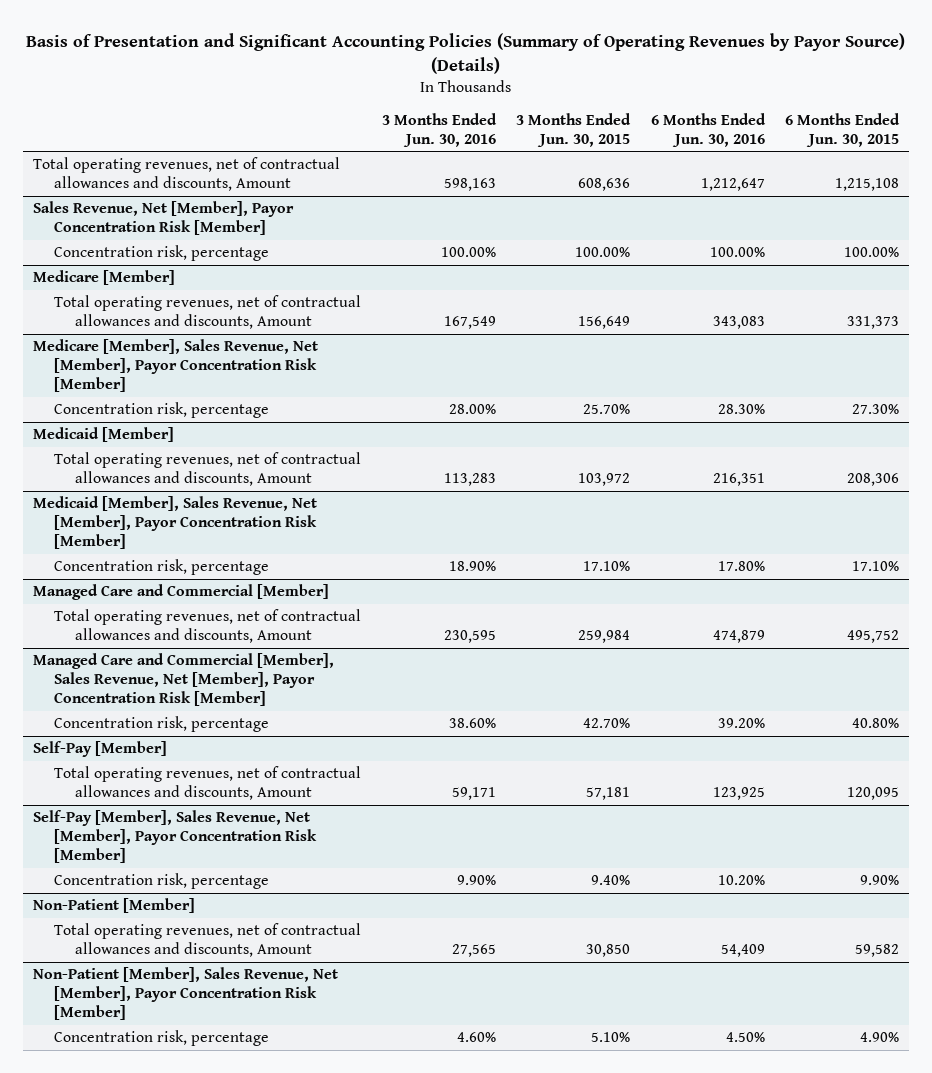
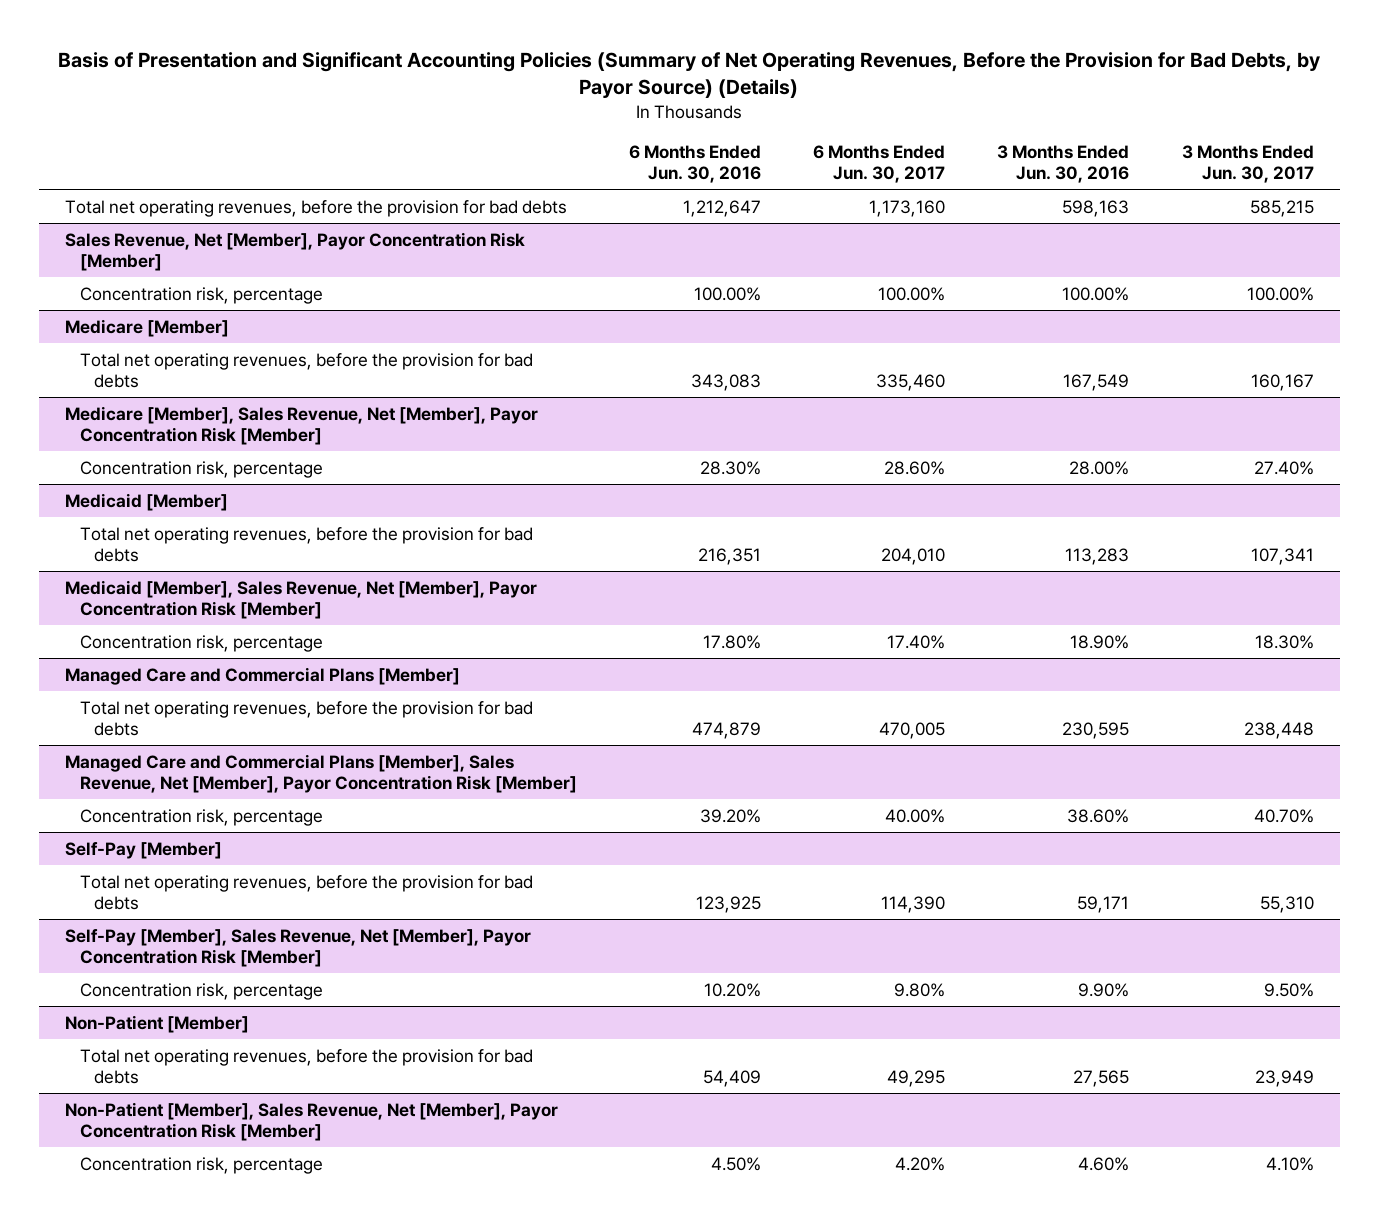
- Basis of Presentation and Significant Accounting Policies (Summary of Operating Revenues by Payor Source) (Details)
+ Basis of Presentation and Significant Accounting Policies (Summary of Net Operating Revenues, Before the Provision for Bad Debts, by Payor Source) (Details)
- | 3 Months Ended Jun. 30, 2016 | 3 Months Ended Jun. 30, 2015 | 6 Months Ended Jun. 30, 2016 | 6 Months Ended Jun. 30, 2015
+ | 6 Months Ended Jun. 30, 2016 | 6 Months Ended Jun. 30, 2017 | 3 Months Ended Jun. 30, 2016 | 3 Months Ended Jun. 30, 2017
- Total operating revenues, net of contractual allowances and discounts, Amount | 598,163 | 608,636 | 1,212,647 | 1,215,108
+ Total net operating revenues, before the provision for bad debts | 1,212,647 | 1,173,160 | 598,163 | 585,215
@ Medicare [Member]
- Total operating revenues, net of contractual allowances and discounts, Amount | 167,549 | 156,649 | 343,083 | 331,373
+ Total net operating revenues, before the provision for bad debts | 343,083 | 335,460 | 167,549 | 160,167
@ Medicaid [Member]
- Total operating revenues, net of contractual allowances and discounts, Amount | 113,283 | 103,972 | 216,351 | 208,306
+ Total net operating revenues, before the provision for bad debts | 216,351 | 204,010 | 113,283 | 107,341
- Managed Care and Commercial [Member]
- Total operating revenues, net of contractual allowances and discounts, Amount | 230,595 | 259,984 | 474,879 | 495,752
- Managed Care and Commercial [Member], Sales Revenue, Net [Member], Payor Concentration Risk [Member]
+ Managed Care and Commercial Plans [Member]
+ Total net operating revenues, before the provision for bad debts | 474,879 | 470,005 | 230,595 | 238,448
+ Managed Care and Commercial Plans [Member], Sales Revenue, Net [Member], Payor Concentration Risk [Member]
@ Self-Pay [Member]
- Total operating revenues, net of contractual allowances and discounts, Amount | 59,171 | 57,181 | 123,925 | 120,095
+ Total net operating revenues, before the provision for bad debts | 123,925 | 114,390 | 59,171 | 55,310
@ Non-Patient [Member]
- Total operating revenues, net of contractual allowances and discounts, Amount | 27,565 | 30,850 | 54,409 | 59,582
+ Total net operating revenues, before the provision for bad debts | 54,409 | 49,295 | 27,565 | 23,949

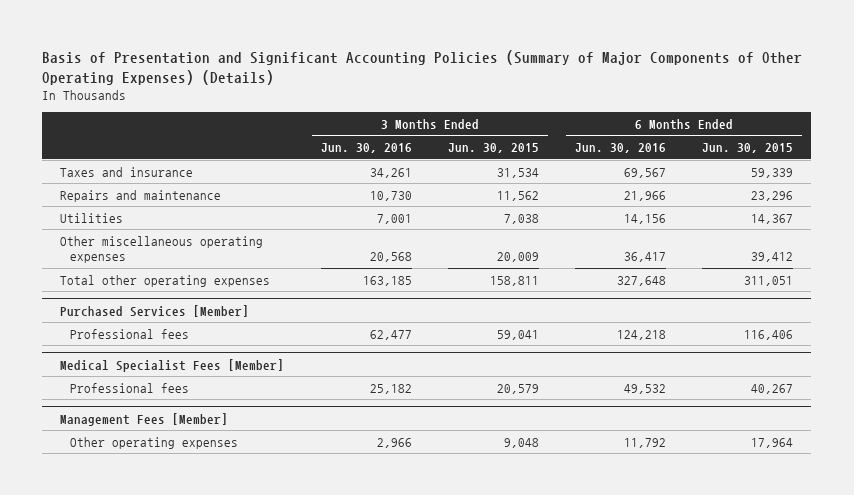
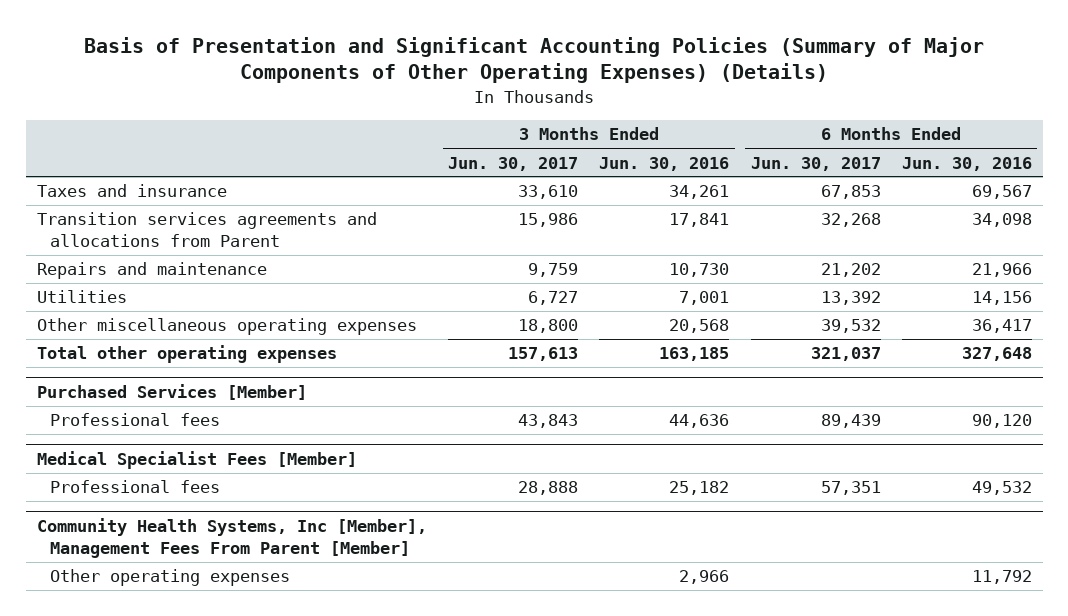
- | 3 Months Ended Jun. 30, 2016 | 3 Months Ended Jun. 30, 2015 | 6 Months Ended Jun. 30, 2016 | 6 Months Ended Jun. 30, 2015
+ | 3 Months Ended Jun. 30, 2017 | 3 Months Ended Jun. 30, 2016 | 6 Months Ended Jun. 30, 2017 | 6 Months Ended Jun. 30, 2016
+ Transition services agreements and allocations from Parent | 15,986 | 17,841 | 32,268 | 34,098
@ Purchased Services [Member]
- Professional fees | 62,477 | 59,041 | 124,218 | 116,406
+ Professional fees | 43,843 | 44,636 | 89,439 | 90,120
- Management Fees [Member]
+ Community Health Systems, Inc [Member], Management Fees From Parent [Member]

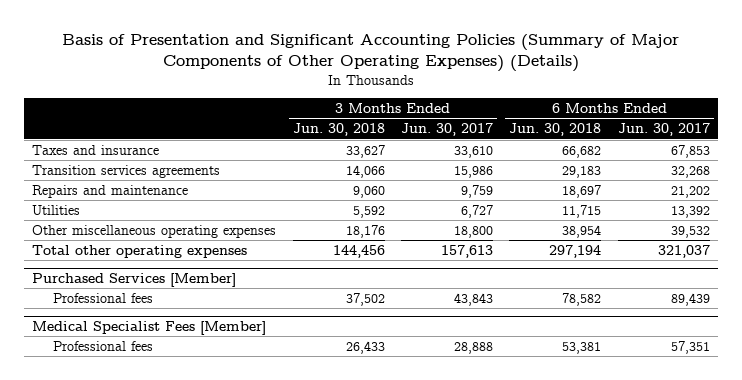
- | 3 Months Ended Jun. 30, 2017 | 3 Months Ended Jun. 30, 2016 | 6 Months Ended Jun. 30, 2017 | 6 Months Ended Jun. 30, 2016
+ | 3 Months Ended Jun. 30, 2018 | 3 Months Ended Jun. 30, 2017 | 6 Months Ended Jun. 30, 2018 | 6 Months Ended Jun. 30, 2017
- Transition services agreements and allocations from Parent | 15,986 | 17,841 | 32,268 | 34,098
+ Transition services agreements | 14,066 | 15,986 | 29,183 | 32,268
- Community Health Systems, Inc [Member], Management Fees From Parent [Member]
- Other operating expenses | | 2,966 | | 11,792

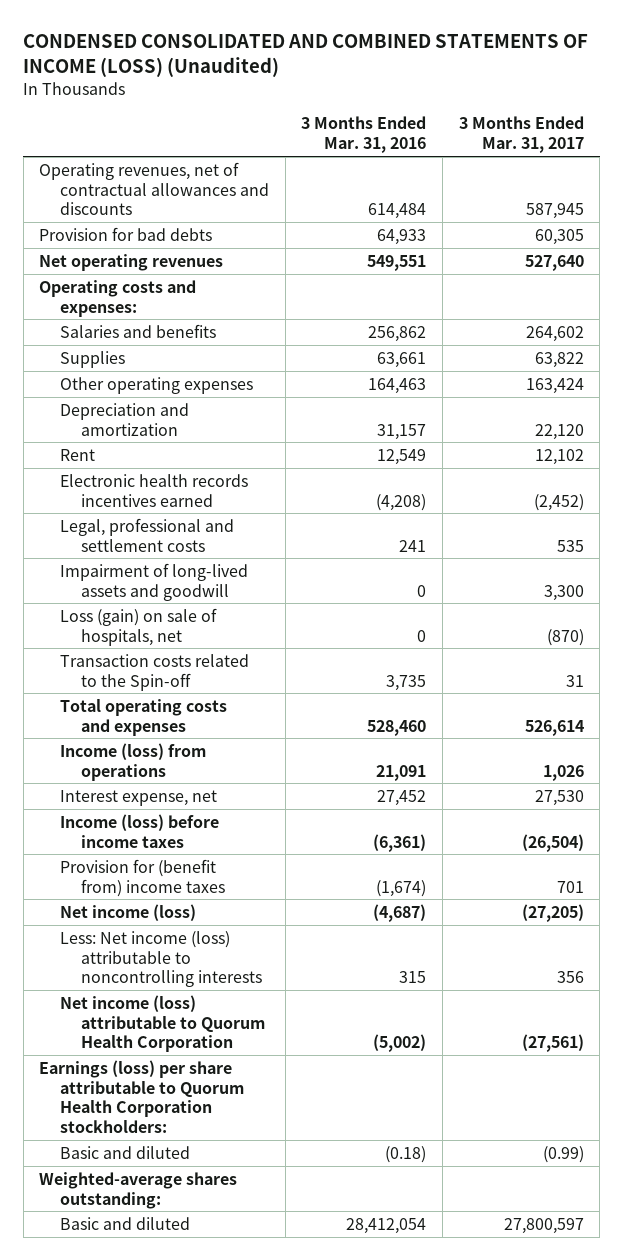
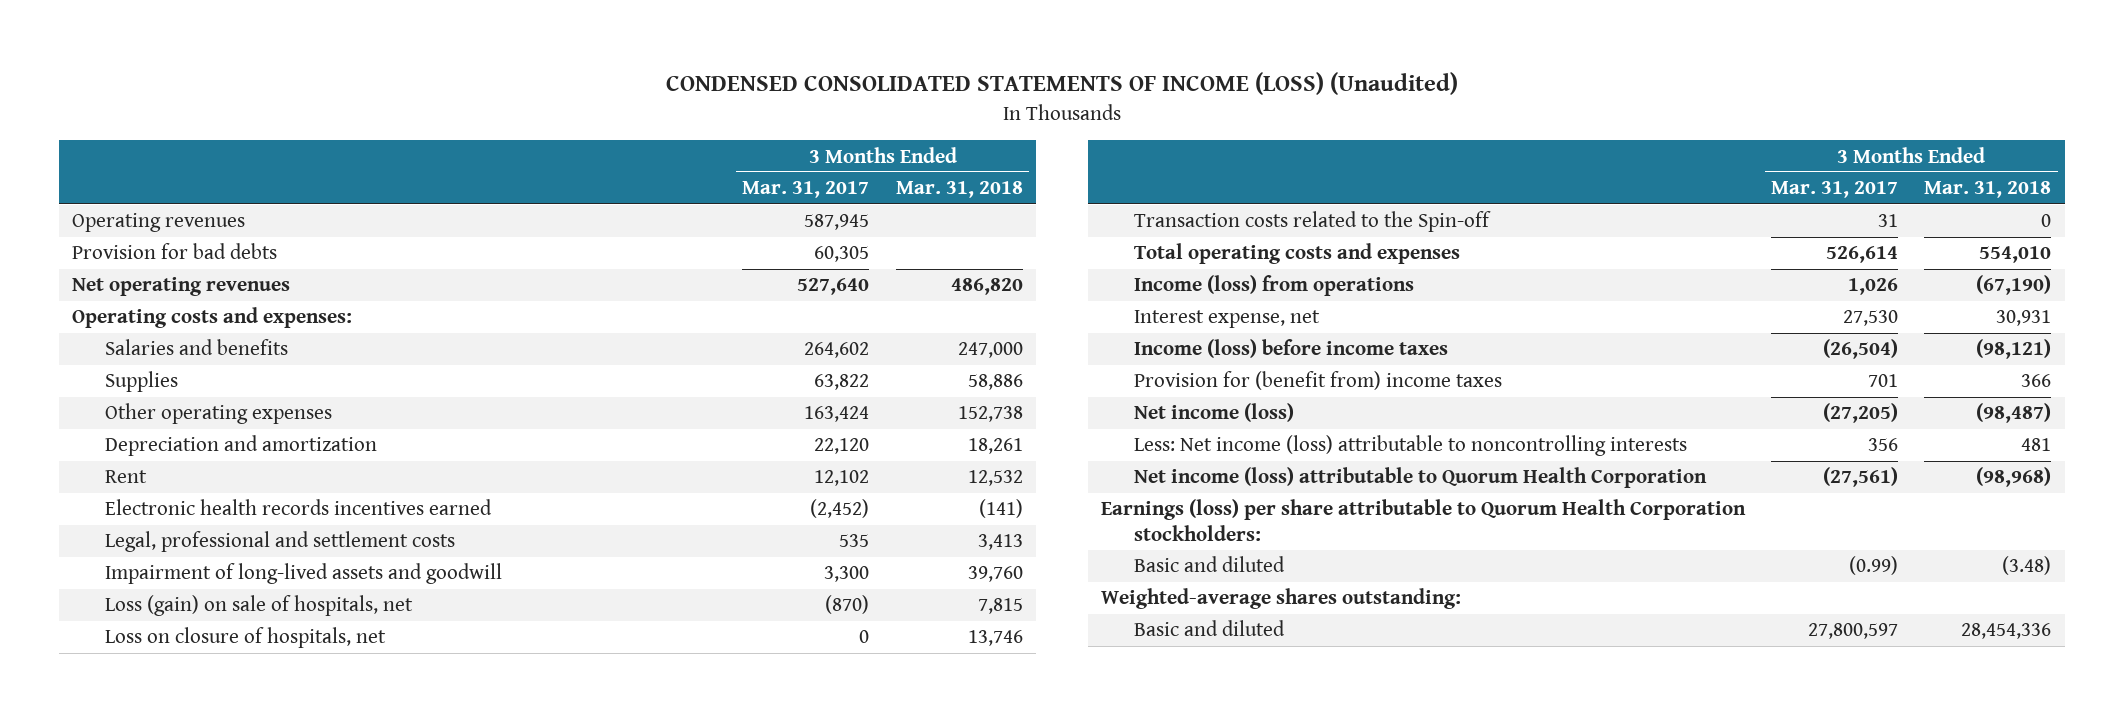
- CONDENSED CONSOLIDATED AND COMBINED STATEMENTS OF INCOME (LOSS) (Unaudited)
+ CONDENSED CONSOLIDATED STATEMENTS OF INCOME (LOSS) (Unaudited)
- | 3 Months Ended Mar. 31, 2016 | 3 Months Ended Mar. 31, 2017
+ | 3 Months Ended Mar. 31, 2017 | 3 Months Ended Mar. 31, 2018
- Operating revenues, net of contractual allowances and discounts | 614,484 | 587,945
+ Operating revenues | 587,945 |
+ Loss on closure of hospitals, net | 0 | 13,746

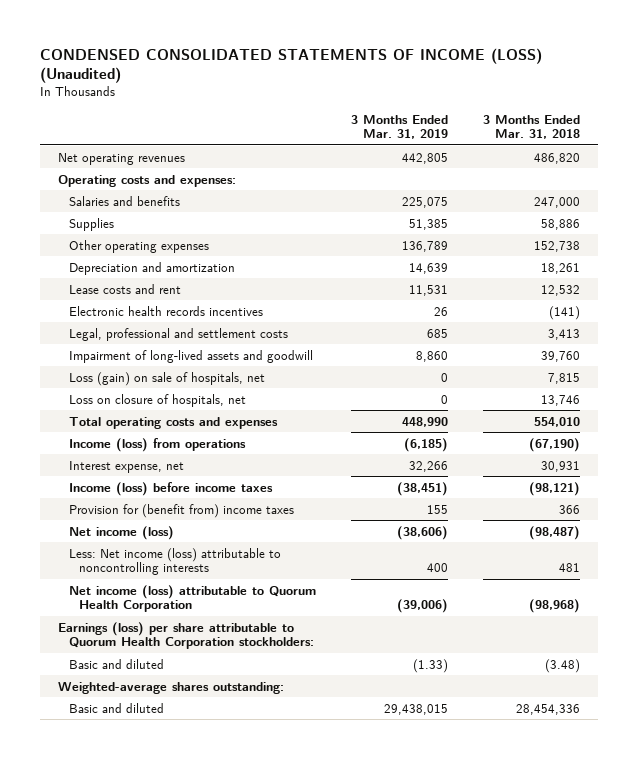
- | 3 Months Ended Mar. 31, 2017 | 3 Months Ended Mar. 31, 2018
+ | 3 Months Ended Mar. 31, 2019 | 3 Months Ended Mar. 31, 2018
- Operating revenues | 587,945 |
- Provision for bad debts | 60,305 |
- Rent | 12,102 | 12,532
- Electronic health records incentives earned | (2,452) | (141)
+ Lease costs and rent | 11,531 | 12,532
+ Electronic health records incentives | 26 | (141)
- Transaction costs related to the Spin-off | 31 | 0

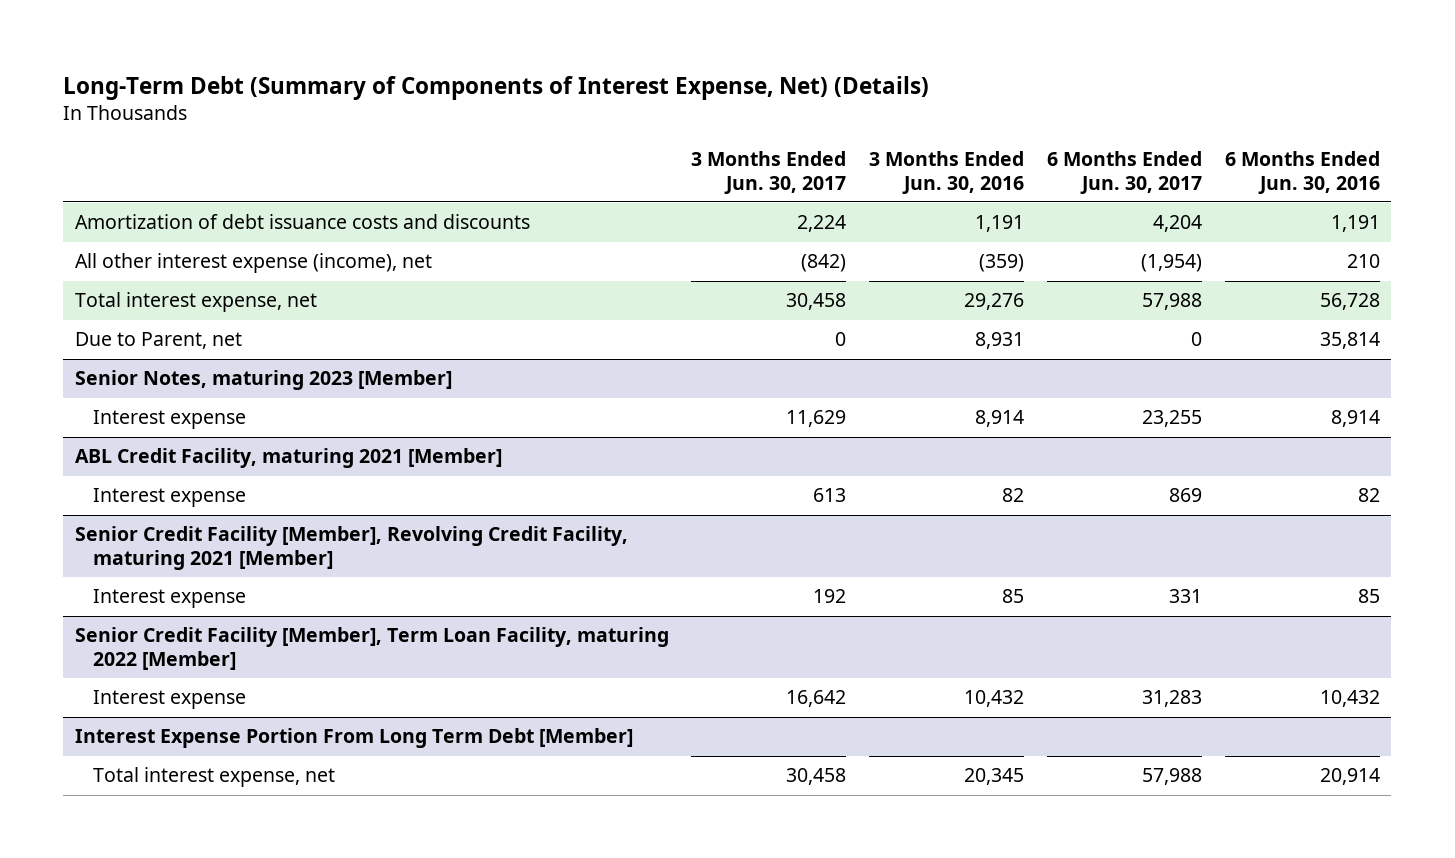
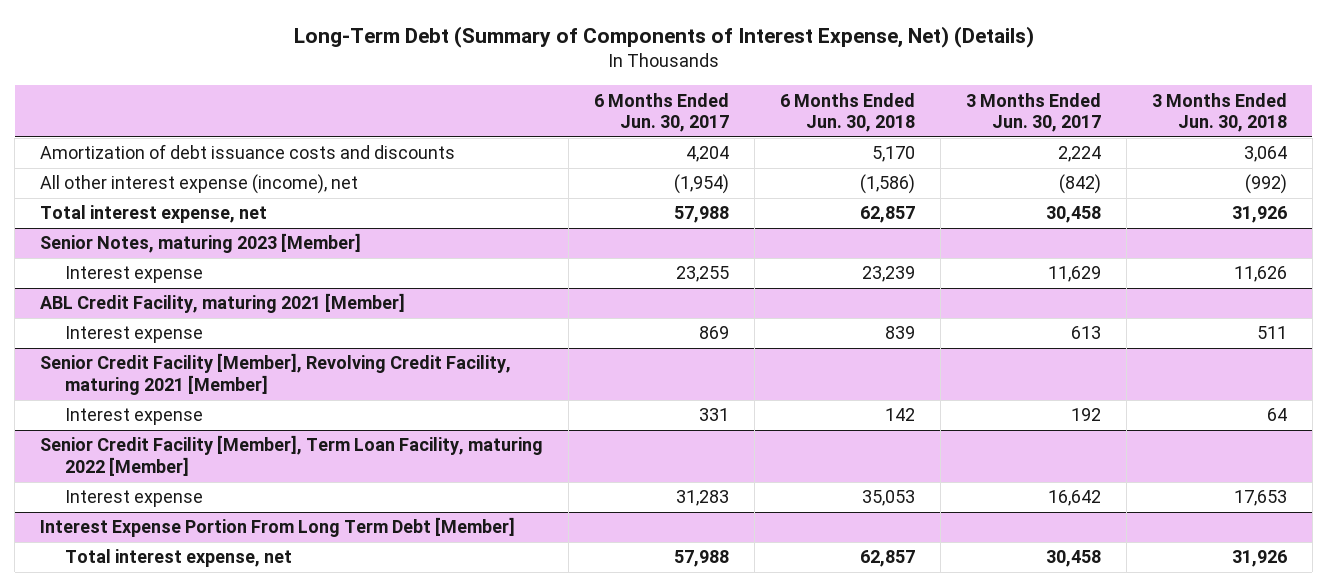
- | 3 Months Ended Jun. 30, 2017 | 3 Months Ended Jun. 30, 2016 | 6 Months Ended Jun. 30, 2017 | 6 Months Ended Jun. 30, 2016
+ | 6 Months Ended Jun. 30, 2017 | 6 Months Ended Jun. 30, 2018 | 3 Months Ended Jun. 30, 2017 | 3 Months Ended Jun. 30, 2018
- Due to Parent, net | 0 | 8,931 | 0 | 35,814

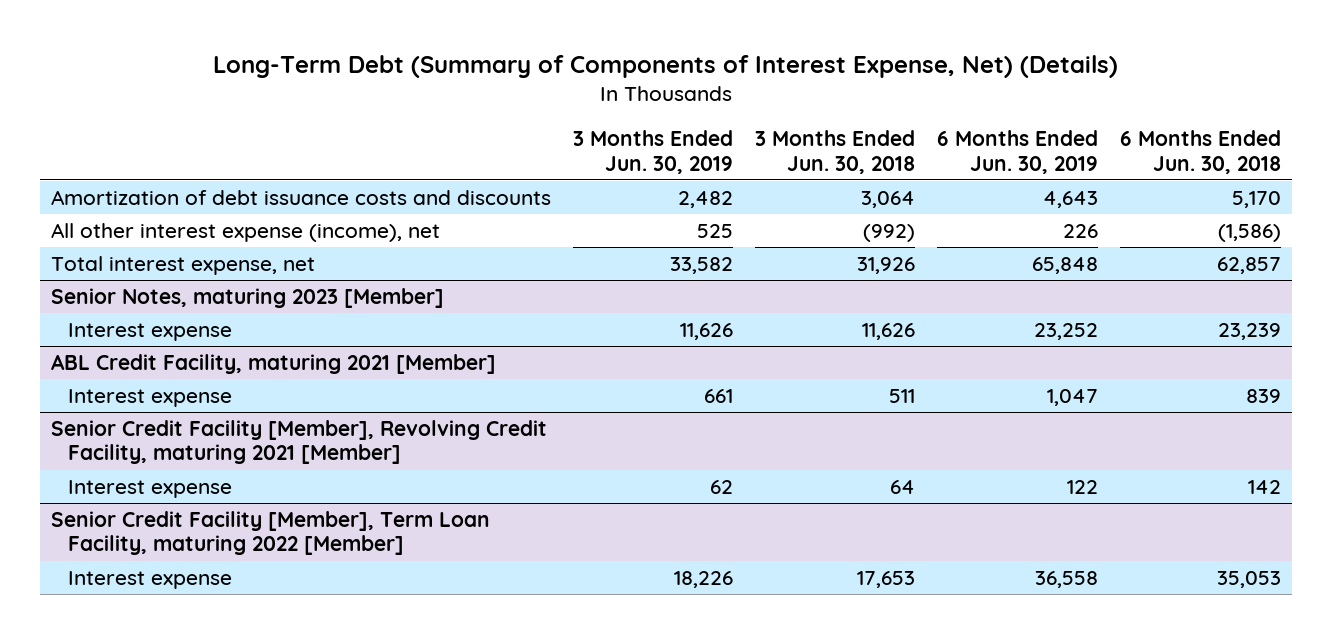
- | 6 Months Ended Jun. 30, 2017 | 6 Months Ended Jun. 30, 2018 | 3 Months Ended Jun. 30, 2017 | 3 Months Ended Jun. 30, 2018
+ | 3 Months Ended Jun. 30, 2019 | 3 Months Ended Jun. 30, 2018 | 6 Months Ended Jun. 30, 2019 | 6 Months Ended Jun. 30, 2018
- Interest Expense Portion From Long Term Debt [Member]
- Total interest expense, net | 57,988 | 62,857 | 30,458 | 31,926

